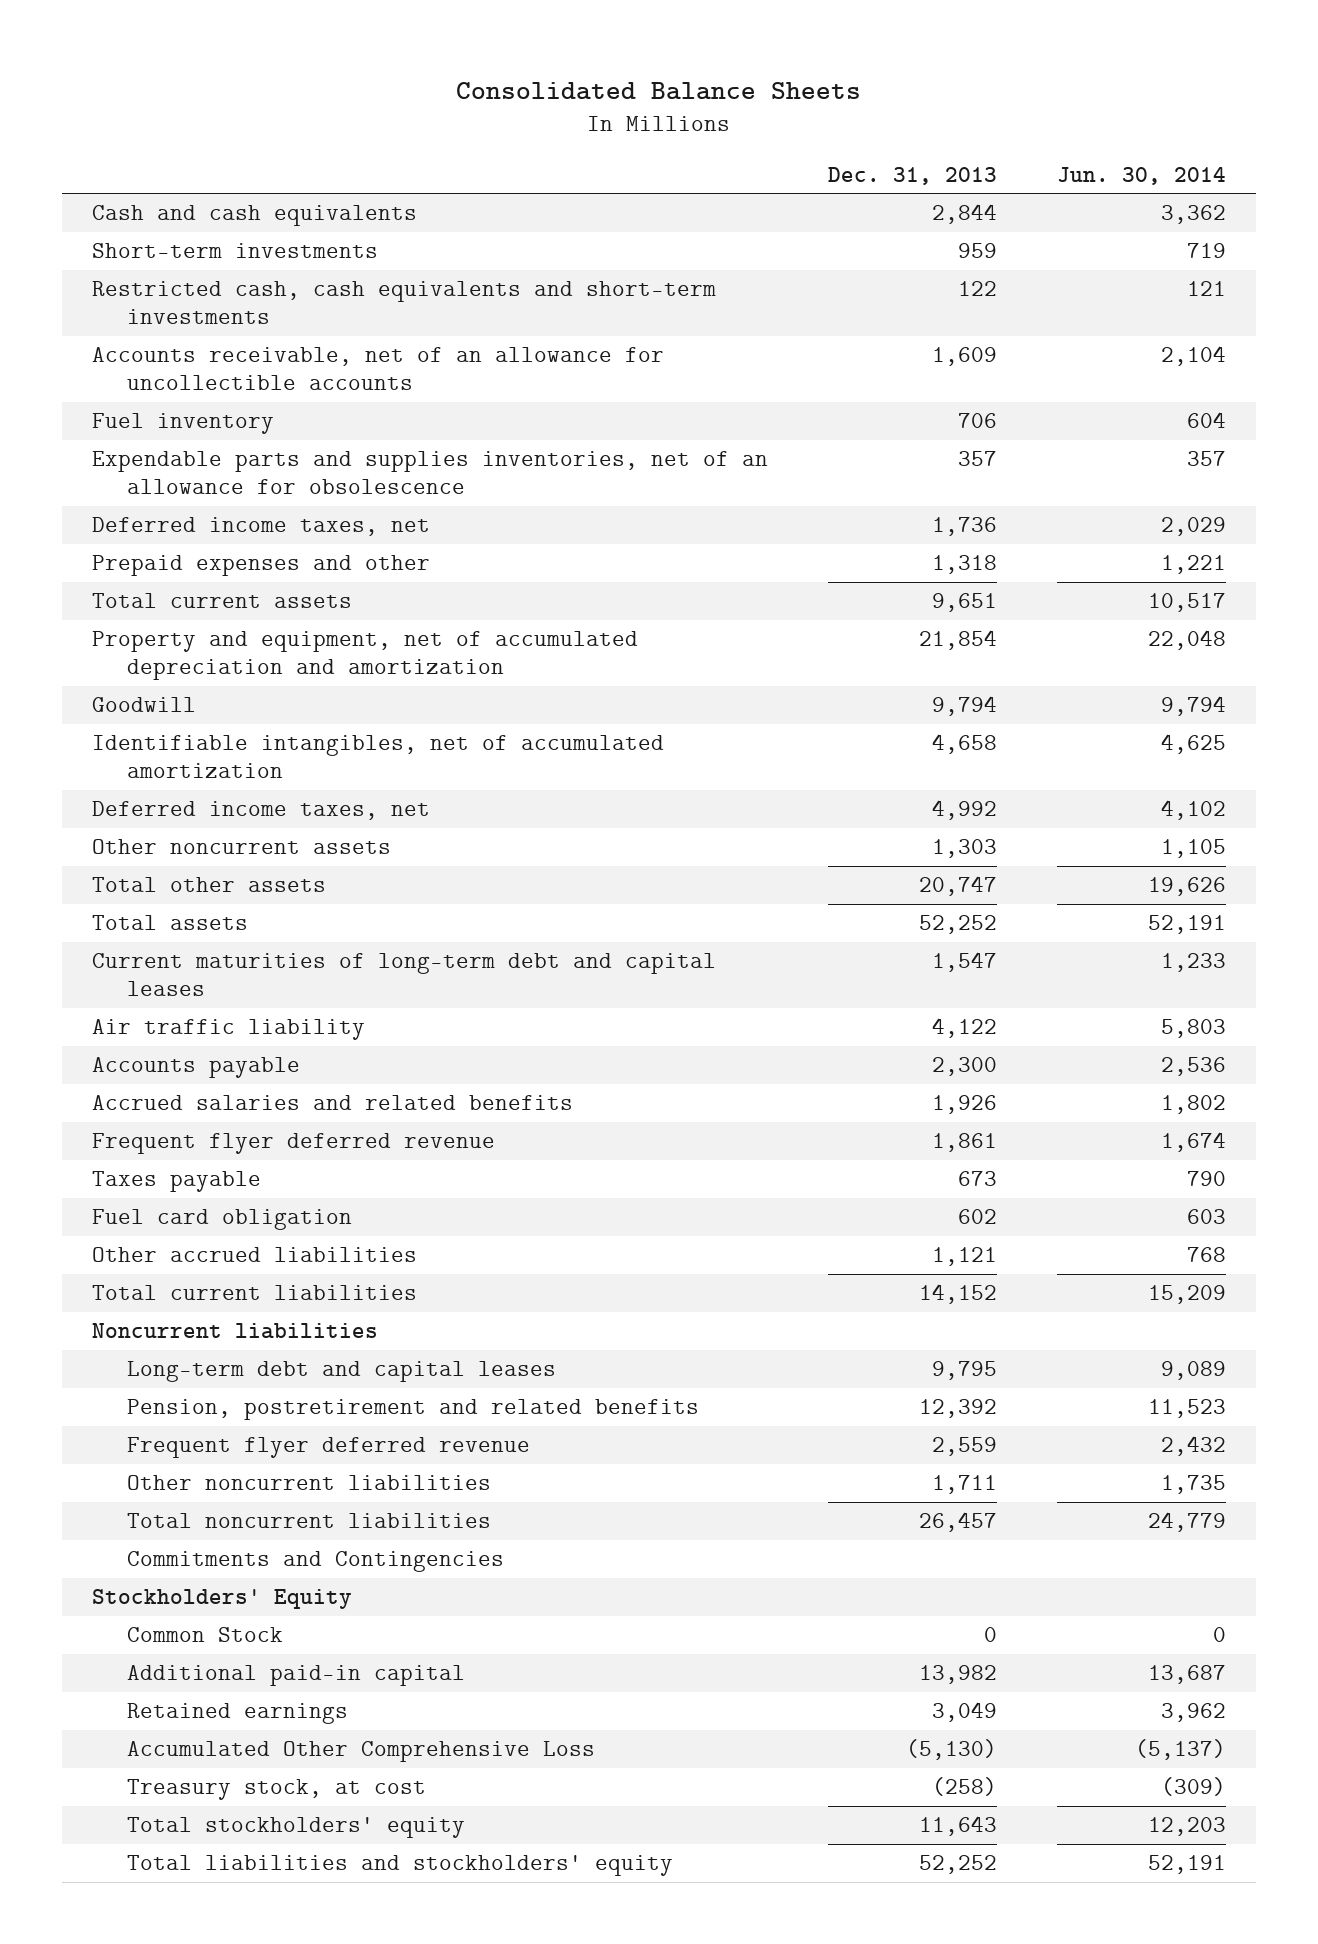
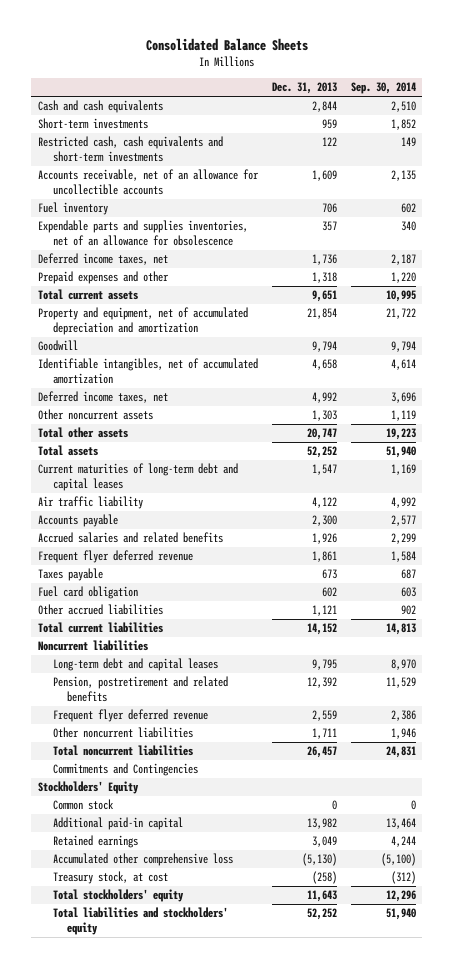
- | Dec. 31, 2013 | Jun. 30, 2014
+ | Dec. 31, 2013 | Sep. 30, 2014
- Common Stock | 0 | 0
+ Common stock | 0 | 0
- Accumulated Other Comprehensive Loss | (5,130) | (5,137)
+ Accumulated other comprehensive loss | (5,130) | (5,100)

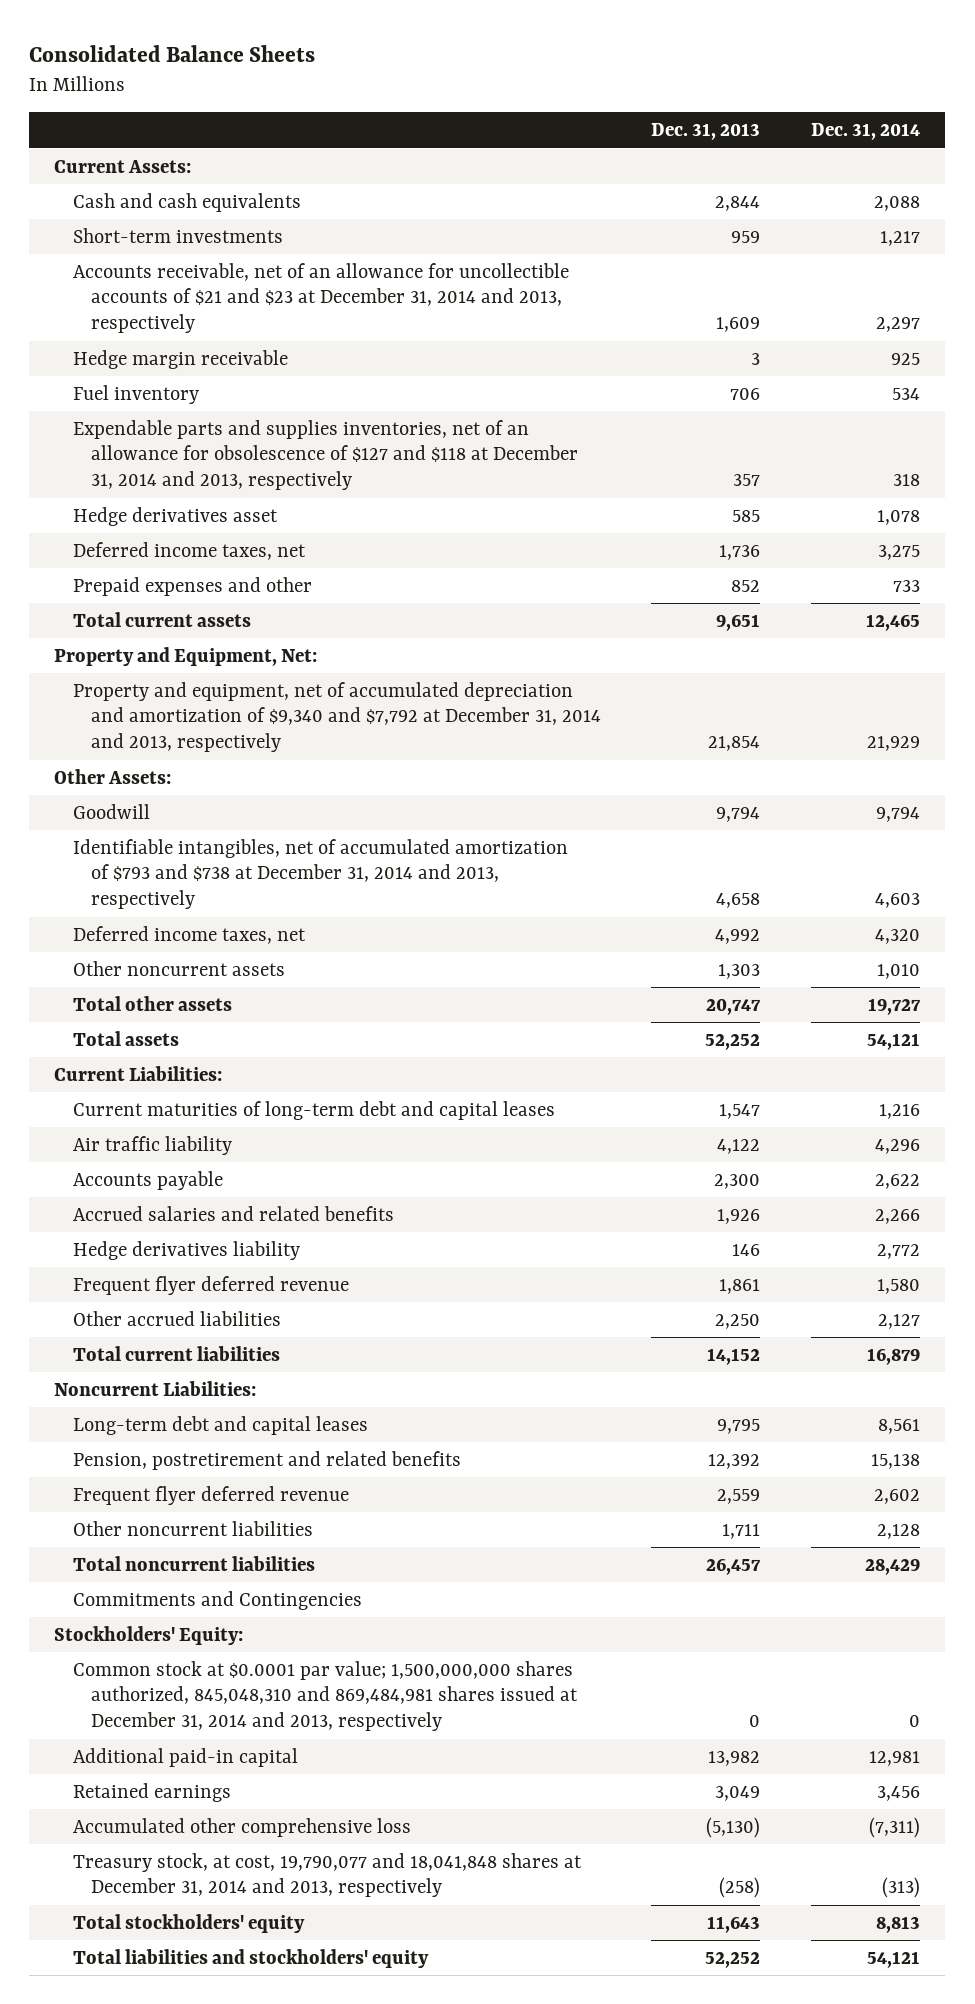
- | Dec. 31, 2013 | Sep. 30, 2014
+ | Dec. 31, 2013 | Dec. 31, 2014
+ Current Assets:
- Restricted cash, cash equivalents and short-term investments | 122 | 149
- Accounts receivable, net of an allowance for uncollectible accounts | 1,609 | 2,135
+ Accounts receivable, net of an allowance for uncollectible accounts of $21 and $23 at December 31, 2014 and 2013, respectively | 1,609 | 2,297
+ Hedge margin receivable | 3 | 925
- Expendable parts and supplies inventories, net of an allowance for obsolescence | 357 | 340
+ Expendable parts and supplies inventories, net of an allowance for obsolescence of $127 and $118 at December 31, 2014 and 2013, respectively | 357 | 318
+ Hedge derivatives asset | 585 | 1,078
- Prepaid expenses and other | 1,318 | 1,220
+ Prepaid expenses and other | 852 | 733
- Property and equipment, net of accumulated depreciation and amortization | 21,854 | 21,722
+ Property and Equipment, Net:
+ Property and equipment, net of accumulated depreciation and amortization of $9,340 and $7,792 at December 31, 2014 and 2013, respectively | 21,854 | 21,929
+ Other Assets:
- Identifiable intangibles, net of accumulated amortization | 4,658 | 4,614
+ Identifiable intangibles, net of accumulated amortization of $793 and $738 at December 31, 2014 and 2013, respectively | 4,658 | 4,603
+ Current Liabilities:
+ Hedge derivatives liability | 146 | 2,772
- Taxes payable | 673 | 687
- Fuel card obligation | 602 | 603
- Other accrued liabilities | 1,121 | 902
+ Other accrued liabilities | 2,250 | 2,127
- Noncurrent liabilities
+ Noncurrent Liabilities:
- Stockholders' Equity
- Common stock | 0 | 0
+ Stockholders' Equity:
+ Common stock at $0.0001 par value; 1,500,000,000 shares authorized, 845,048,310 and 869,484,981 shares issued at December 31, 2014 and 2013, respectively | 0 | 0
- Treasury stock, at cost | (258) | (312)
+ Treasury stock, at cost, 19,790,077 and 18,041,848 shares at December 31, 2014 and 2013, respectively | (258) | (313)

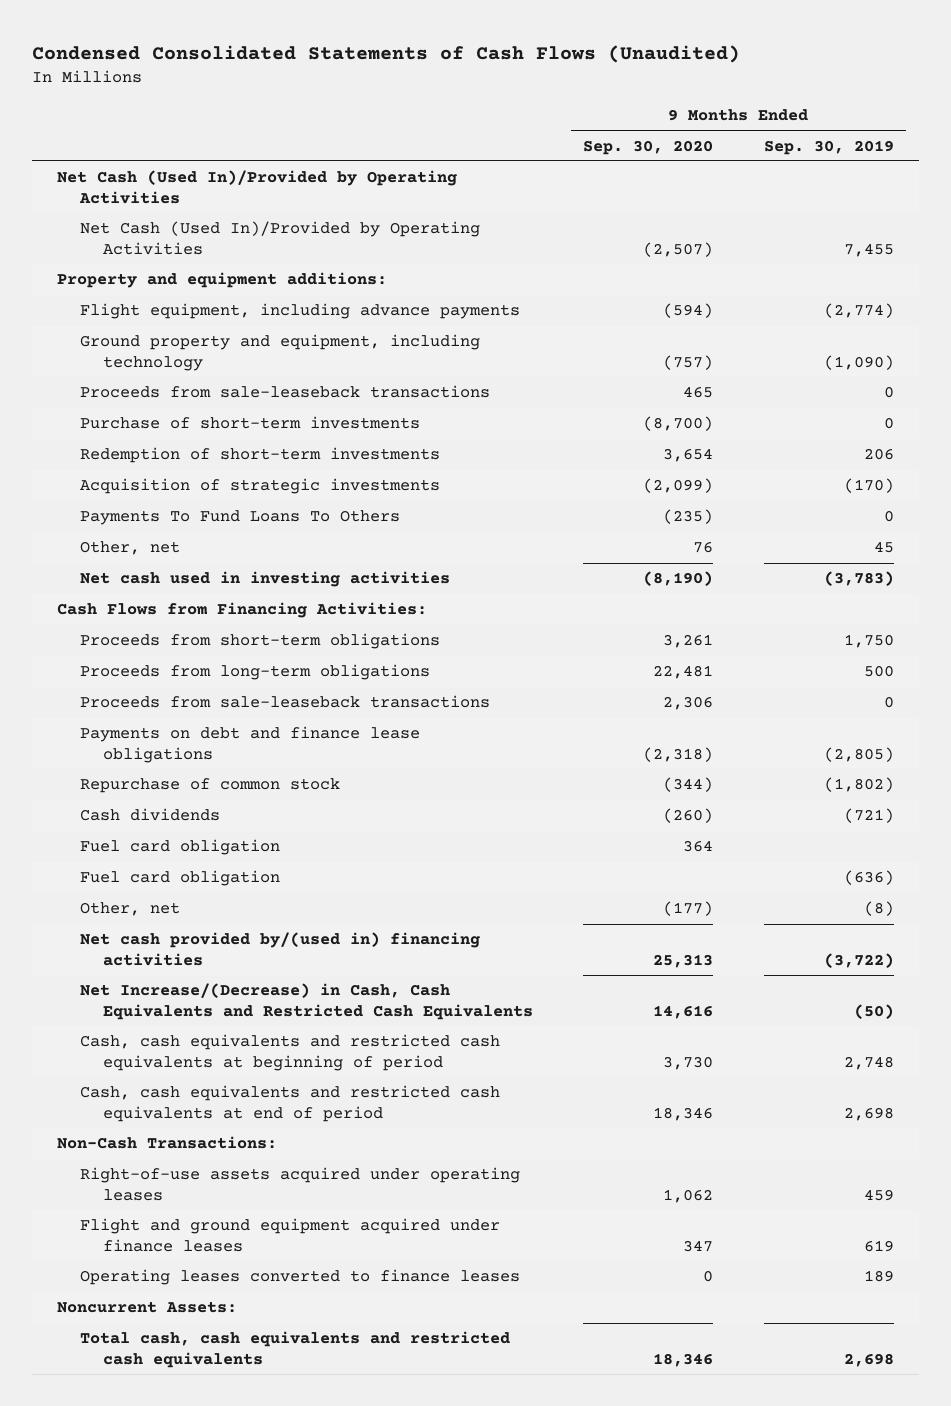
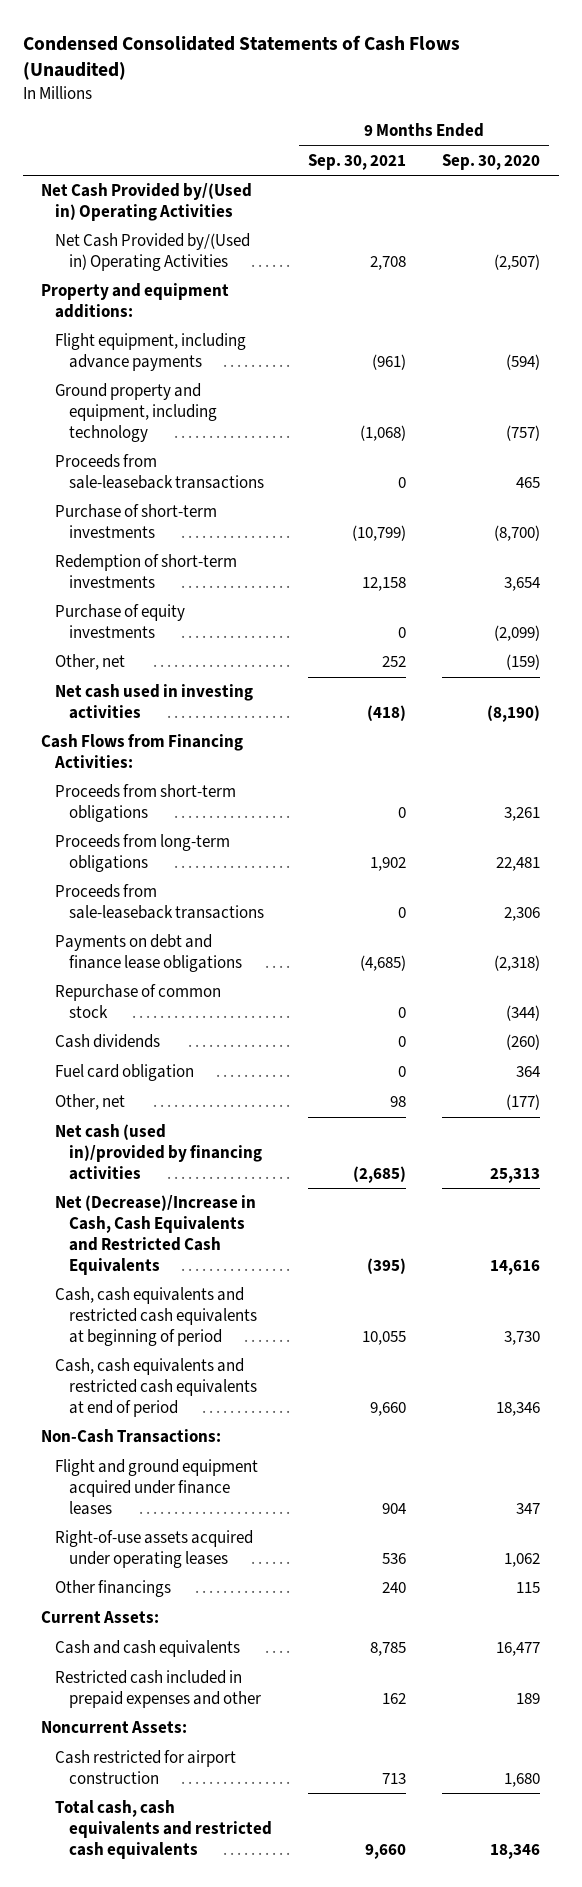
- | 9 Months Ended Sep. 30, 2020 | 9 Months Ended Sep. 30, 2019
+ | 9 Months Ended Sep. 30, 2021 | 9 Months Ended Sep. 30, 2020
- Net Cash (Used In)/Provided by Operating Activities
- Net Cash (Used In)/Provided by Operating Activities | (2,507) | 7,455
+ Net Cash Provided by/(Used in) Operating Activities
+ Net Cash Provided by/(Used in) Operating Activities | 2,708 | (2,507)
- Acquisition of strategic investments | (2,099) | (170)
- Payments To Fund Loans To Others | (235) | 0
- Other, net | 76 | 45
+ Purchase of equity investments | 0 | (2,099)
+ Other, net | 252 | (159)
- Fuel card obligation | | (636)
- Net cash provided by/(used in) financing activities | 25,313 | (3,722)
- Net Increase/(Decrease) in Cash, Cash Equivalents and Restricted Cash Equivalents | 14,616 | (50)
+ Net cash (used in)/provided by financing activities | (2,685) | 25,313
+ Net (Decrease)/Increase in Cash, Cash Equivalents and Restricted Cash Equivalents | (395) | 14,616
- Operating leases converted to finance leases | 0 | 189
moved down: Right-of-use assets acquired under operating leases | 536 | 1,062
+ Other financings | 240 | 115
+ Current Assets:
+ Cash and cash equivalents | 8,785 | 16,477
+ Restricted cash included in prepaid expenses and other | 162 | 189
+ Cash restricted for airport construction | 713 | 1,680

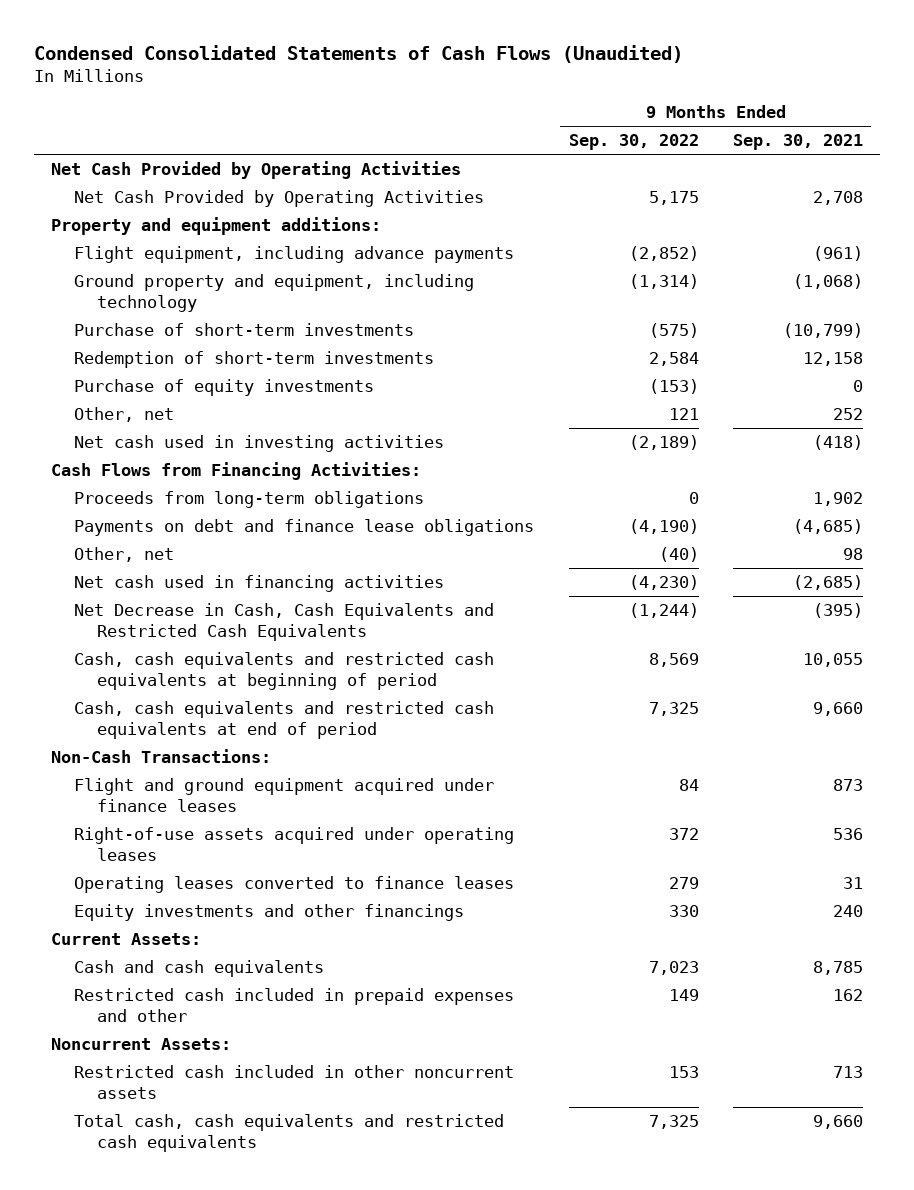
- | 9 Months Ended Sep. 30, 2021 | 9 Months Ended Sep. 30, 2020
+ | 9 Months Ended Sep. 30, 2022 | 9 Months Ended Sep. 30, 2021
- Net Cash Provided by/(Used in) Operating Activities
- Net Cash Provided by/(Used in) Operating Activities | 2,708 | (2,507)
+ Net Cash Provided by Operating Activities
+ Net Cash Provided by Operating Activities | 5,175 | 2,708
- Proceeds from sale-leaseback transactions | 0 | 465
- Proceeds from short-term obligations | 0 | 3,261
- Proceeds from sale-leaseback transactions | 0 | 2,306
- Repurchase of common stock | 0 | (344)
- Cash dividends | 0 | (260)
- Fuel card obligation | 0 | 364
- Net cash (used in)/provided by financing activities | (2,685) | 25,313
- Net (Decrease)/Increase in Cash, Cash Equivalents and Restricted Cash Equivalents | (395) | 14,616
+ Net cash used in financing activities | (4,230) | (2,685)
+ Net Decrease in Cash, Cash Equivalents and Restricted Cash Equivalents | (1,244) | (395)
- Flight and ground equipment acquired under finance leases | 904 | 347
+ Flight and ground equipment acquired under finance leases | 84 | 873
- Other financings | 240 | 115
+ Operating leases converted to finance leases | 279 | 31
+ Equity investments and other financings | 330 | 240
- Cash restricted for airport construction | 713 | 1,680
+ Restricted cash included in other noncurrent assets | 153 | 713

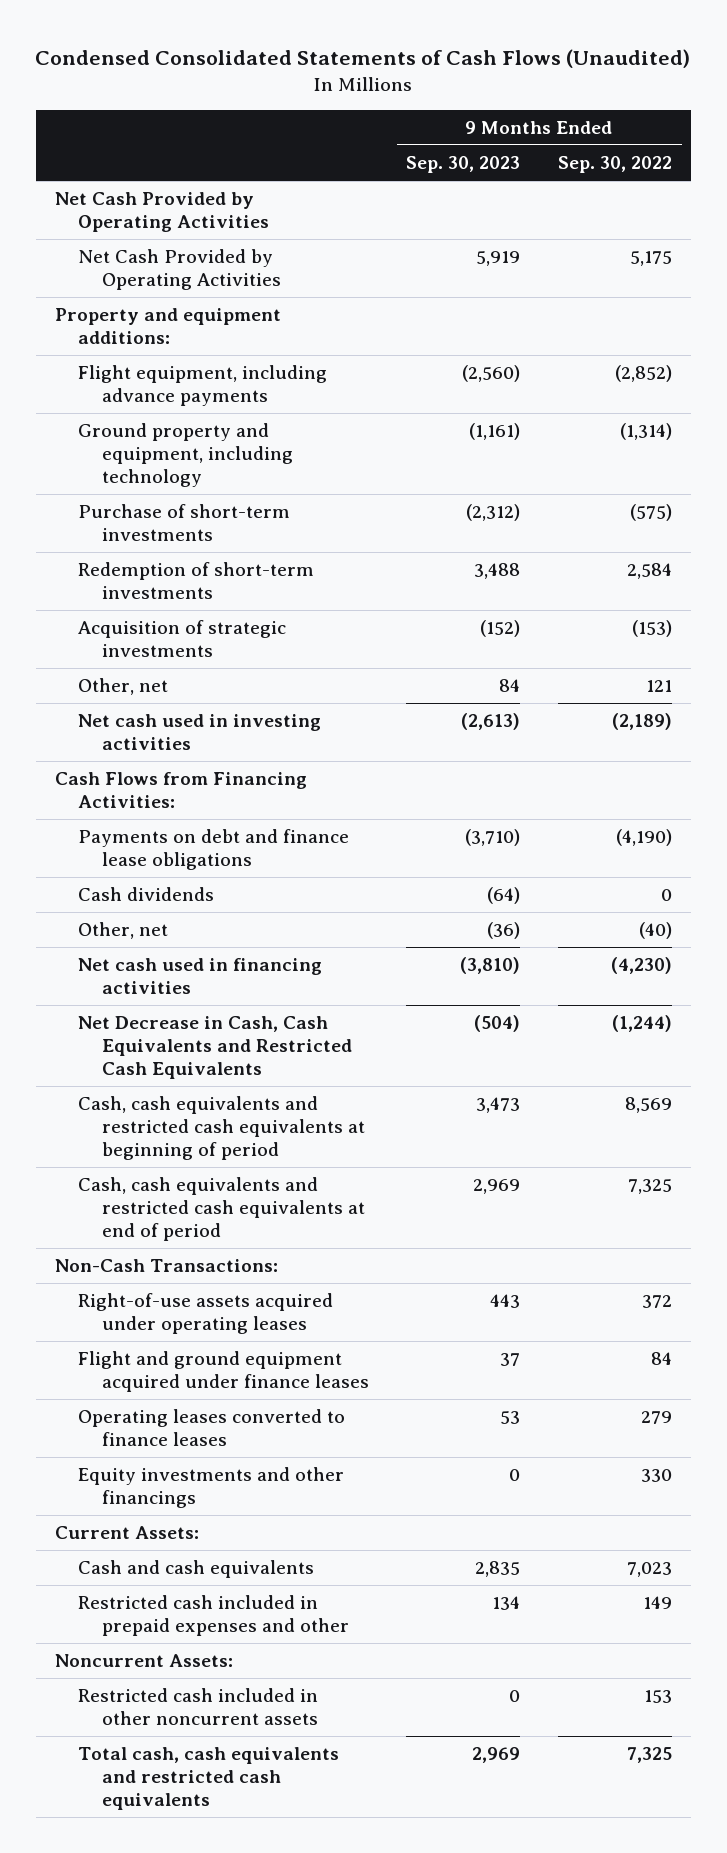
- | 9 Months Ended Sep. 30, 2022 | 9 Months Ended Sep. 30, 2021
+ | 9 Months Ended Sep. 30, 2023 | 9 Months Ended Sep. 30, 2022
- Purchase of equity investments | (153) | 0
+ Acquisition of strategic investments | (152) | (153)
- Proceeds from long-term obligations | 0 | 1,902
+ Cash dividends | (64) | 0
moved down: Flight and ground equipment acquired under finance leases | 37 | 84

